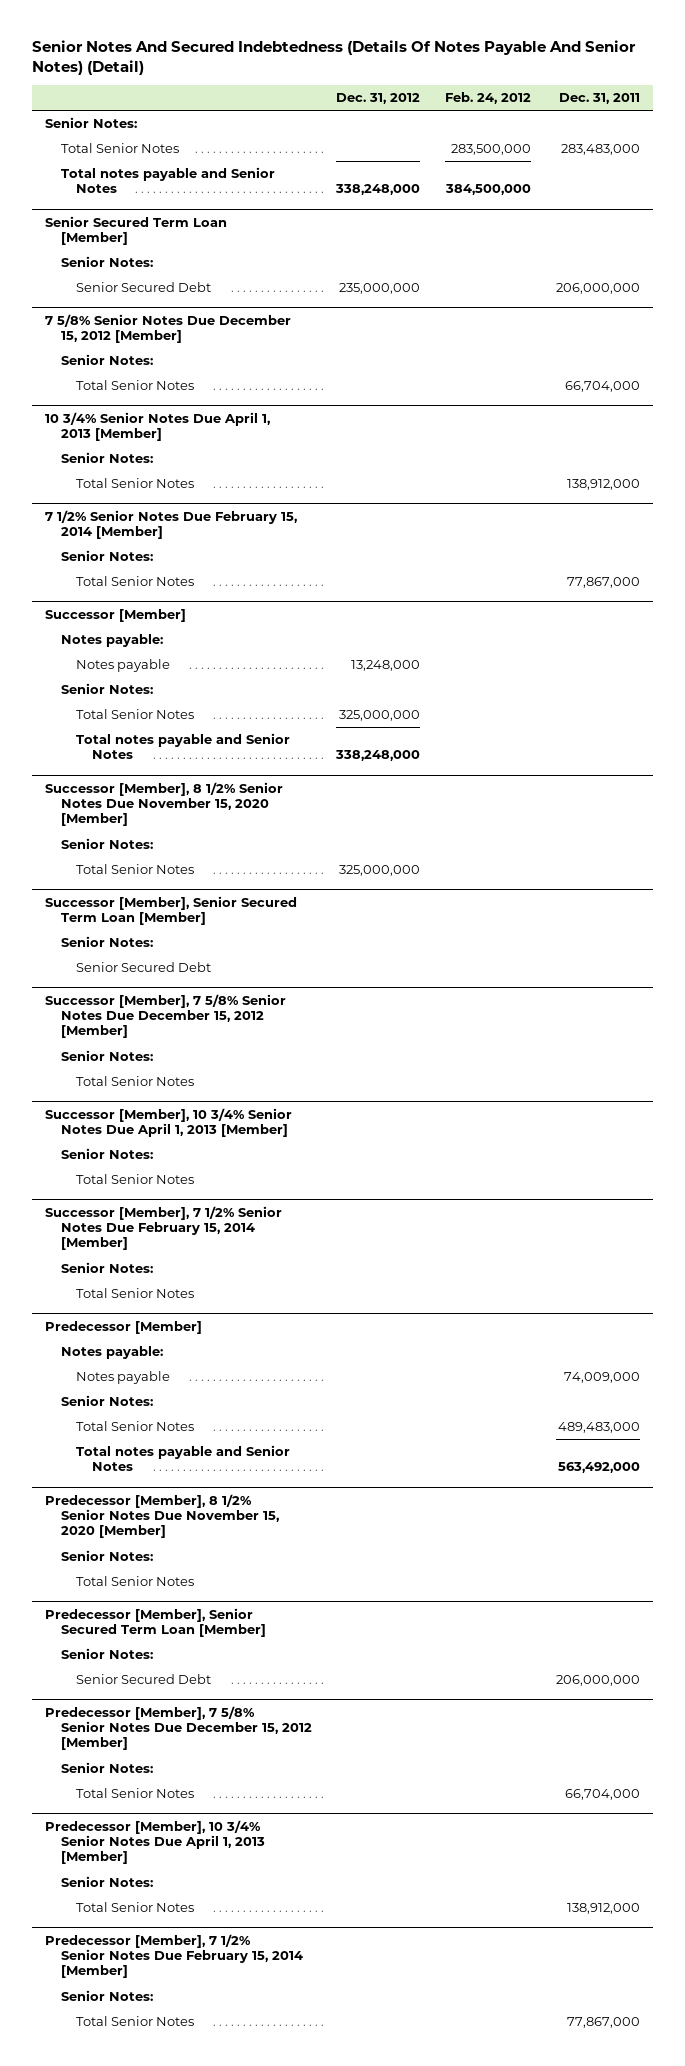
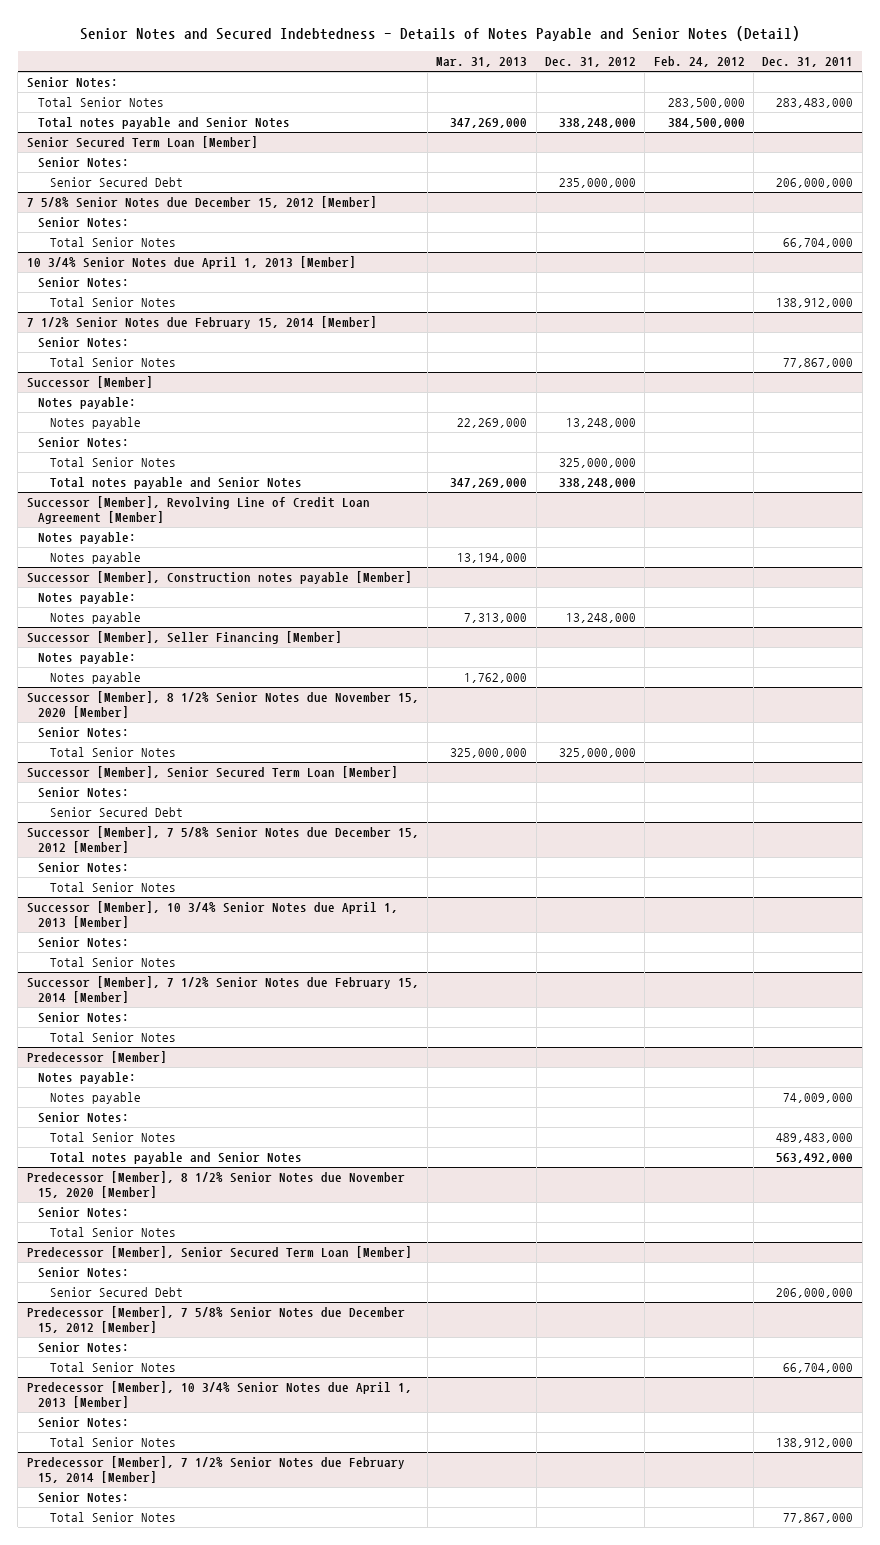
- Senior Notes And Secured Indebtedness (Details Of Notes Payable And Senior Notes) (Detail)
+ Senior Notes and Secured Indebtedness - Details of Notes Payable and Senior Notes (Detail)
- | Dec. 31, 2012 | Feb. 24, 2012 | Dec. 31, 2011
+ | Mar. 31, 2013 | Dec. 31, 2012 | Feb. 24, 2012 | Dec. 31, 2011
- 7 5/8% Senior Notes Due December 15, 2012 [Member]
+ 7 5/8% Senior Notes due December 15, 2012 [Member]
- 10 3/4% Senior Notes Due April 1, 2013 [Member]
+ 10 3/4% Senior Notes due April 1, 2013 [Member]
- 7 1/2% Senior Notes Due February 15, 2014 [Member]
+ 7 1/2% Senior Notes due February 15, 2014 [Member]
- Successor [Member], 8 1/2% Senior Notes Due November 15, 2020 [Member]
+ Successor [Member], Revolving Line of Credit Loan Agreement [Member]
+ Notes payable:
+ Notes payable | 13,194,000 | | |
+ Successor [Member], Construction notes payable [Member]
+ Notes payable:
+ Notes payable | 7,313,000 | 13,248,000 | |
+ Successor [Member], Seller Financing [Member]
+ Notes payable:
+ Notes payable | 1,762,000 | | |
+ Successor [Member], 8 1/2% Senior Notes due November 15, 2020 [Member]
- Successor [Member], 7 5/8% Senior Notes Due December 15, 2012 [Member]
+ Successor [Member], 7 5/8% Senior Notes due December 15, 2012 [Member]
- Successor [Member], 10 3/4% Senior Notes Due April 1, 2013 [Member]
+ Successor [Member], 10 3/4% Senior Notes due April 1, 2013 [Member]
- Successor [Member], 7 1/2% Senior Notes Due February 15, 2014 [Member]
+ Successor [Member], 7 1/2% Senior Notes due February 15, 2014 [Member]
- Predecessor [Member], 8 1/2% Senior Notes Due November 15, 2020 [Member]
+ Predecessor [Member], 8 1/2% Senior Notes due November 15, 2020 [Member]
- Predecessor [Member], 7 5/8% Senior Notes Due December 15, 2012 [Member]
+ Predecessor [Member], 7 5/8% Senior Notes due December 15, 2012 [Member]
- Predecessor [Member], 10 3/4% Senior Notes Due April 1, 2013 [Member]
+ Predecessor [Member], 10 3/4% Senior Notes due April 1, 2013 [Member]
- Predecessor [Member], 7 1/2% Senior Notes Due February 15, 2014 [Member]
+ Predecessor [Member], 7 1/2% Senior Notes due February 15, 2014 [Member]

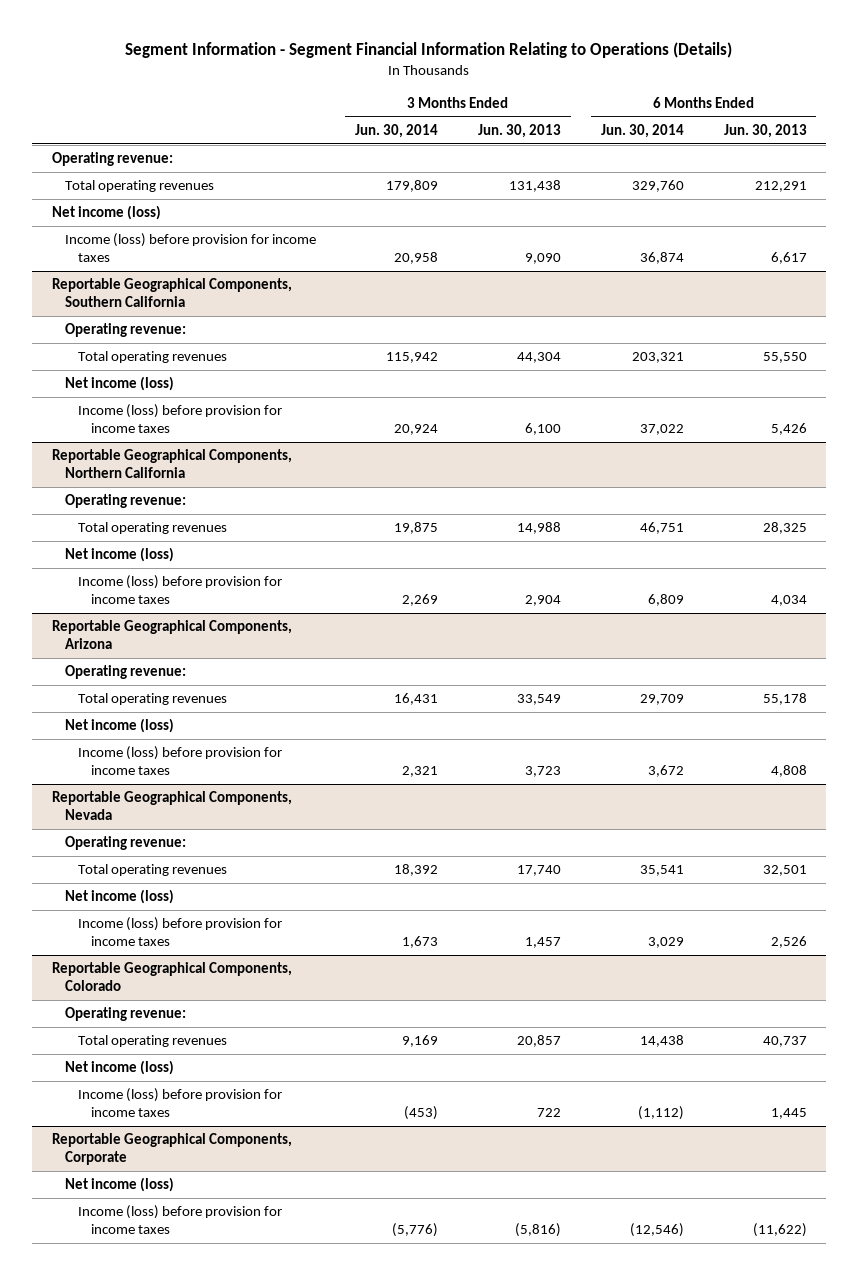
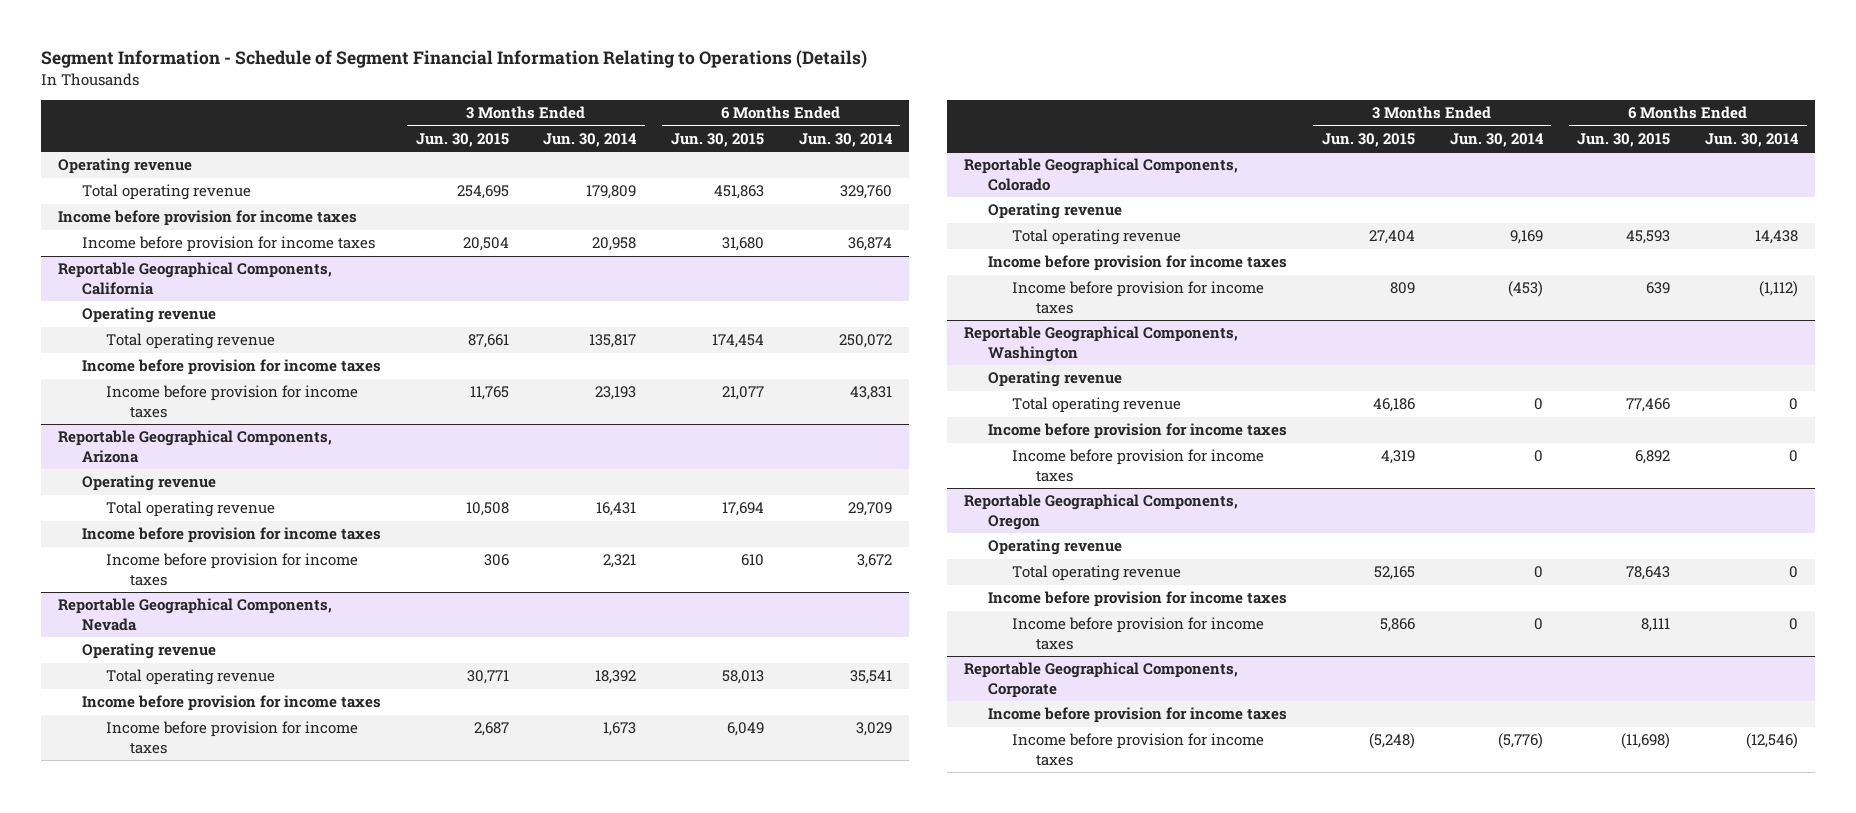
- Segment Information - Segment Financial Information Relating to Operations (Details)
+ Segment Information - Schedule of Segment Financial Information Relating to Operations (Details)
- | 3 Months Ended Jun. 30, 2014 | 3 Months Ended Jun. 30, 2013 | 6 Months Ended Jun. 30, 2014 | 6 Months Ended Jun. 30, 2013
+ | 3 Months Ended Jun. 30, 2015 | 3 Months Ended Jun. 30, 2014 | 6 Months Ended Jun. 30, 2015 | 6 Months Ended Jun. 30, 2014
- Operating revenue:
- Total operating revenues | 179,809 | 131,438 | 329,760 | 212,291
- Net income (loss)
- Income (loss) before provision for income taxes | 20,958 | 9,090 | 36,874 | 6,617
- Reportable Geographical Components, Southern California
- Operating revenue:
- Total operating revenues | 115,942 | 44,304 | 203,321 | 55,550
- Net income (loss)
- Income (loss) before provision for income taxes | 20,924 | 6,100 | 37,022 | 5,426
- Reportable Geographical Components, Northern California
- Operating revenue:
- Total operating revenues | 19,875 | 14,988 | 46,751 | 28,325
- Net income (loss)
- Income (loss) before provision for income taxes | 2,269 | 2,904 | 6,809 | 4,034
+ Operating revenue
+ Total operating revenue | 254,695 | 179,809 | 451,863 | 329,760
+ Income before provision for income taxes
+ Income before provision for income taxes | 20,504 | 20,958 | 31,680 | 36,874
+ Reportable Geographical Components, California
+ Operating revenue
+ Total operating revenue | 87,661 | 135,817 | 174,454 | 250,072
+ Income before provision for income taxes
+ Income before provision for income taxes | 11,765 | 23,193 | 21,077 | 43,831
@ Reportable Geographical Components, Arizona
- Operating revenue:
- Total operating revenues | 16,431 | 33,549 | 29,709 | 55,178
- Net income (loss)
- Income (loss) before provision for income taxes | 2,321 | 3,723 | 3,672 | 4,808
+ Operating revenue
+ Total operating revenue | 10,508 | 16,431 | 17,694 | 29,709
+ Income before provision for income taxes
+ Income before provision for income taxes | 306 | 2,321 | 610 | 3,672
@ Reportable Geographical Components, Nevada
- Operating revenue:
- Total operating revenues | 18,392 | 17,740 | 35,541 | 32,501
- Net income (loss)
- Income (loss) before provision for income taxes | 1,673 | 1,457 | 3,029 | 2,526
+ Operating revenue
+ Total operating revenue | 30,771 | 18,392 | 58,013 | 35,541
+ Income before provision for income taxes
+ Income before provision for income taxes | 2,687 | 1,673 | 6,049 | 3,029
@ Reportable Geographical Components, Colorado
- Operating revenue:
- Total operating revenues | 9,169 | 20,857 | 14,438 | 40,737
- Net income (loss)
- Income (loss) before provision for income taxes | (453) | 722 | (1,112) | 1,445
+ Operating revenue
+ Total operating revenue | 27,404 | 9,169 | 45,593 | 14,438
+ Income before provision for income taxes
+ Income before provision for income taxes | 809 | (453) | 639 | (1,112)
+ Reportable Geographical Components, Washington
+ Operating revenue
+ Total operating revenue | 46,186 | 0 | 77,466 | 0
+ Income before provision for income taxes
+ Income before provision for income taxes | 4,319 | 0 | 6,892 | 0
+ Reportable Geographical Components, Oregon
+ Operating revenue
+ Total operating revenue | 52,165 | 0 | 78,643 | 0
+ Income before provision for income taxes
+ Income before provision for income taxes | 5,866 | 0 | 8,111 | 0
@ Reportable Geographical Components, Corporate
- Net income (loss)
- Income (loss) before provision for income taxes | (5,776) | (5,816) | (12,546) | (11,622)
+ Income before provision for income taxes
+ Income before provision for income taxes | (5,248) | (5,776) | (11,698) | (12,546)

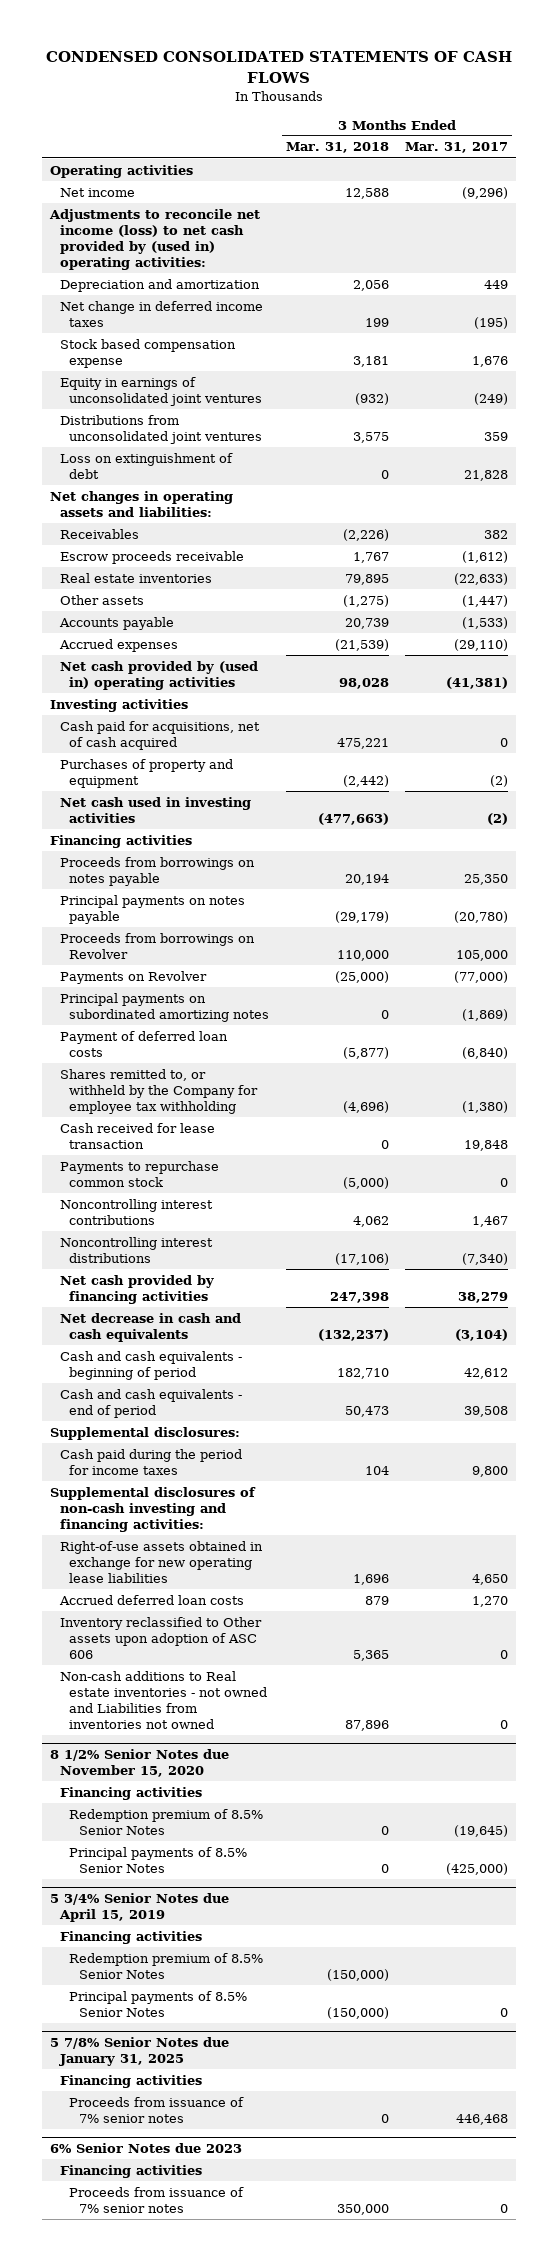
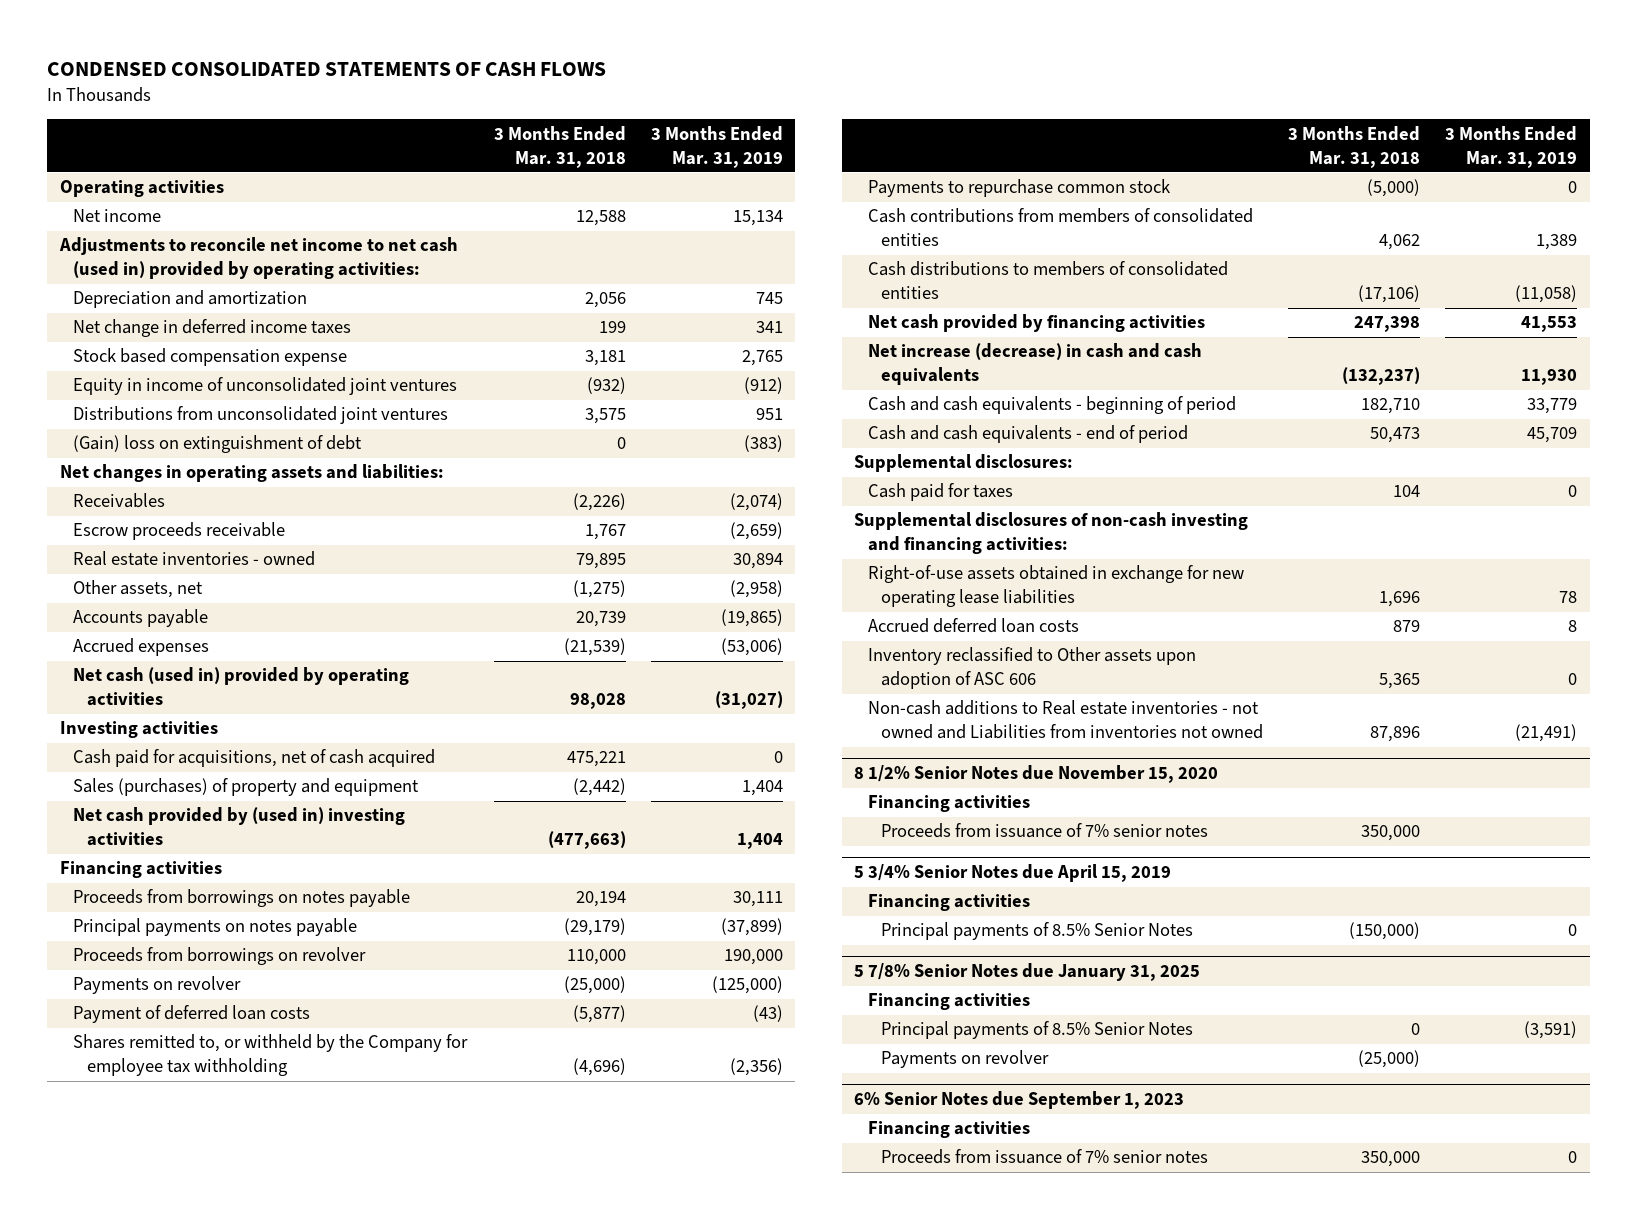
- | 3 Months Ended Mar. 31, 2018 | 3 Months Ended Mar. 31, 2017
+ | 3 Months Ended Mar. 31, 2018 | 3 Months Ended Mar. 31, 2019
- Adjustments to reconcile net income (loss) to net cash provided by (used in) operating activities:
+ Adjustments to reconcile net income to net cash (used in) provided by operating activities:
- Equity in earnings of unconsolidated joint ventures | (932) | (249)
+ Equity in income of unconsolidated joint ventures | (932) | (912)
- Loss on extinguishment of debt | 0 | 21,828
+ (Gain) loss on extinguishment of debt | 0 | (383)
- Real estate inventories | 79,895 | (22,633)
- Other assets | (1,275) | (1,447)
+ Real estate inventories - owned | 79,895 | 30,894
+ Other assets, net | (1,275) | (2,958)
- Net cash provided by (used in) operating activities | 98,028 | (41,381)
+ Net cash (used in) provided by operating activities | 98,028 | (31,027)
- Purchases of property and equipment | (2,442) | (2)
- Net cash used in investing activities | (477,663) | (2)
+ Sales (purchases) of property and equipment | (2,442) | 1,404
+ Net cash provided by (used in) investing activities | (477,663) | 1,404
- Proceeds from borrowings on Revolver | 110,000 | 105,000
- Payments on Revolver | (25,000) | (77,000)
- Principal payments on subordinated amortizing notes | 0 | (1,869)
+ Proceeds from borrowings on revolver | 110,000 | 190,000
+ Payments on revolver | (25,000) | (125,000)
- Cash received for lease transaction | 0 | 19,848
- Noncontrolling interest contributions | 4,062 | 1,467
- Noncontrolling interest distributions | (17,106) | (7,340)
+ Cash contributions from members of consolidated entities | 4,062 | 1,389
+ Cash distributions to members of consolidated entities | (17,106) | (11,058)
- Net decrease in cash and cash equivalents | (132,237) | (3,104)
+ Net increase (decrease) in cash and cash equivalents | (132,237) | 11,930
- Cash paid during the period for income taxes | 104 | 9,800
+ Cash paid for taxes | 104 | 0
@ 8 1/2% Senior Notes due November 15, 2020
- Redemption premium of 8.5% Senior Notes | 0 | (19,645)
- Principal payments of 8.5% Senior Notes | 0 | (425,000)
+ Proceeds from issuance of 7% senior notes | 350,000 |
@ 5 3/4% Senior Notes due April 15, 2019
- Redemption premium of 8.5% Senior Notes | (150,000) |
@ 5 7/8% Senior Notes due January 31, 2025
- Proceeds from issuance of 7% senior notes | 0 | 446,468
- 6% Senior Notes due 2023
@ 5 7/8% Senior Notes due January 31, 2025
+ Principal payments of 8.5% Senior Notes | 0 | (3,591)
+ Payments on revolver | (25,000) |
+ 6% Senior Notes due September 1, 2023

